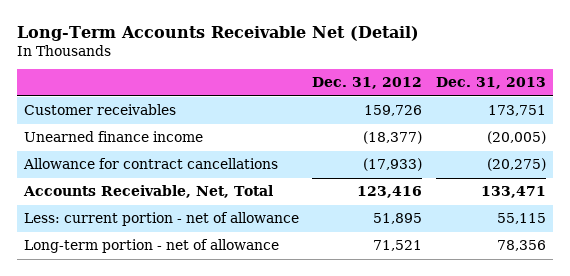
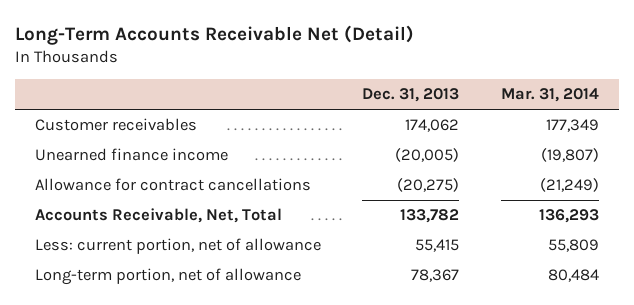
- | Dec. 31, 2012 | Dec. 31, 2013
+ | Dec. 31, 2013 | Mar. 31, 2014
- Customer receivables | 159,726 | 173,751
+ Customer receivables | 174,062 | 177,349
- Accounts Receivable, Net, Total | 123,416 | 133,471
- Less: current portion - net of allowance | 51,895 | 55,115
- Long-term portion - net of allowance | 71,521 | 78,356
+ Accounts Receivable, Net, Total | 133,782 | 136,293
+ Less: current portion, net of allowance | 55,415 | 55,809
+ Long-term portion, net of allowance | 78,367 | 80,484

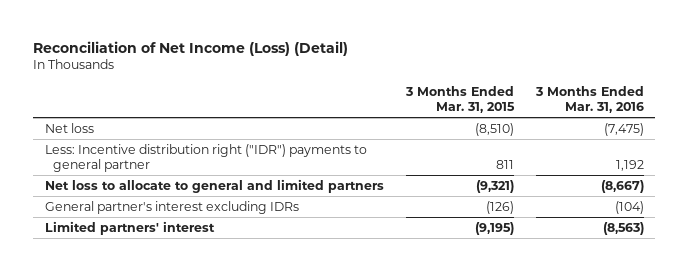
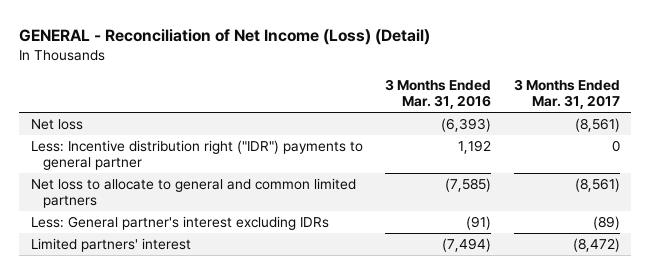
- Reconciliation of Net Income (Loss) (Detail)
+ GENERAL - Reconciliation of Net Income (Loss) (Detail)
- | 3 Months Ended Mar. 31, 2015 | 3 Months Ended Mar. 31, 2016
+ | 3 Months Ended Mar. 31, 2016 | 3 Months Ended Mar. 31, 2017
- Net loss | (8,510) | (7,475)
+ Net loss | (6,393) | (8,561)
- Net loss to allocate to general and limited partners | (9,321) | (8,667)
- General partner's interest excluding IDRs | (126) | (104)
- Limited partners' interest | (9,195) | (8,563)
+ Net loss to allocate to general and common limited partners | (7,585) | (8,561)
+ Less: General partner's interest excluding IDRs | (91) | (89)
+ Limited partners' interest | (7,494) | (8,472)

